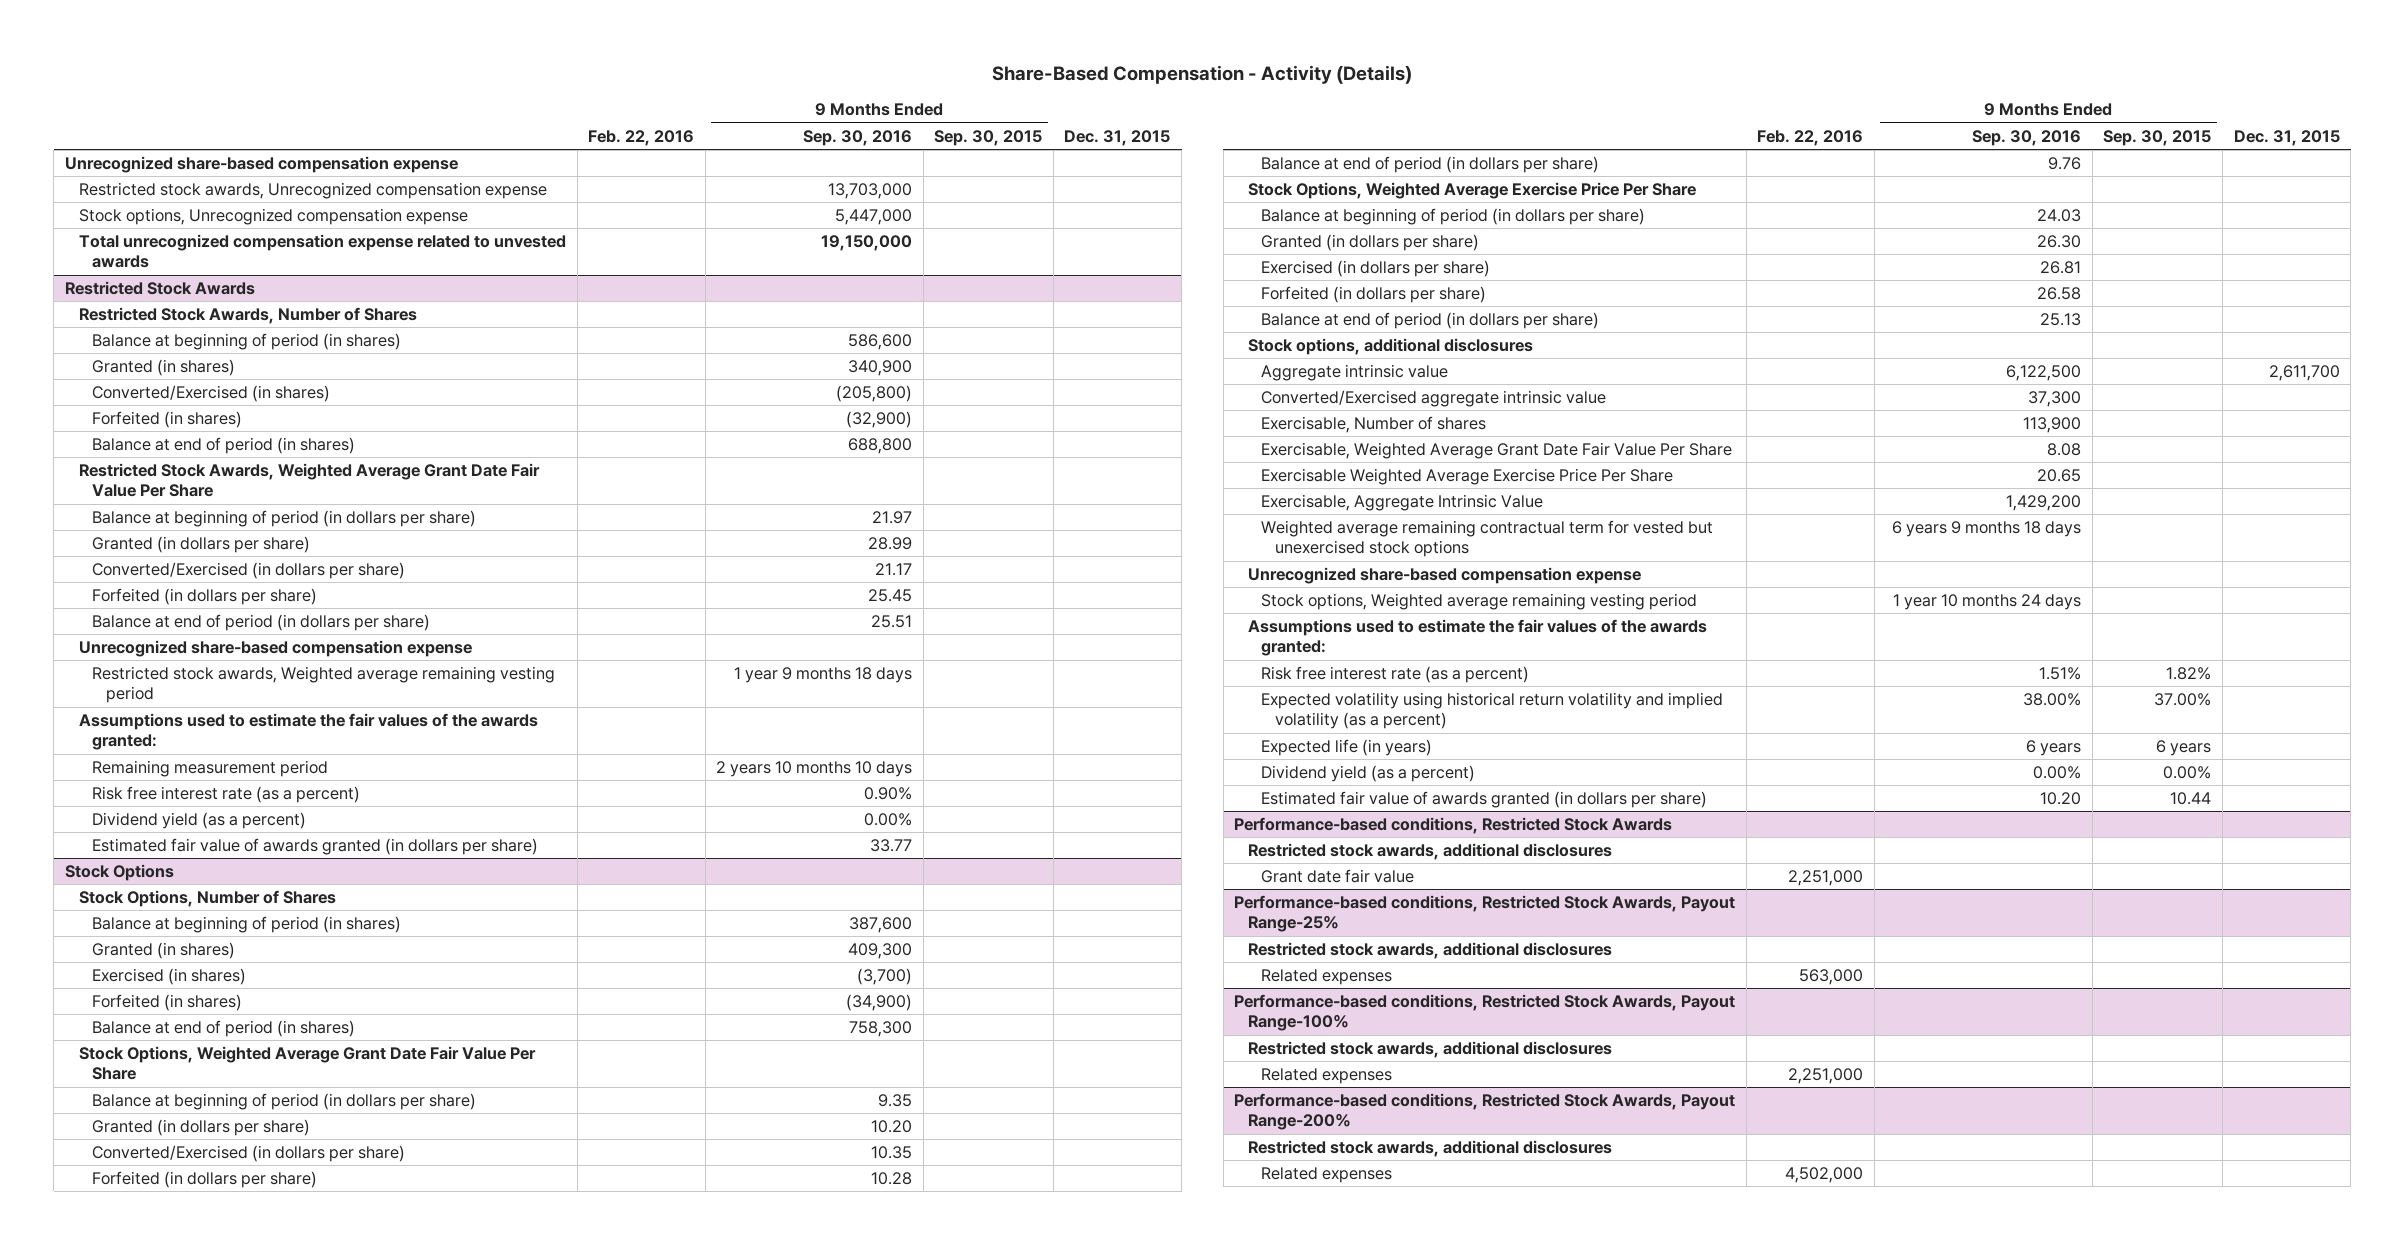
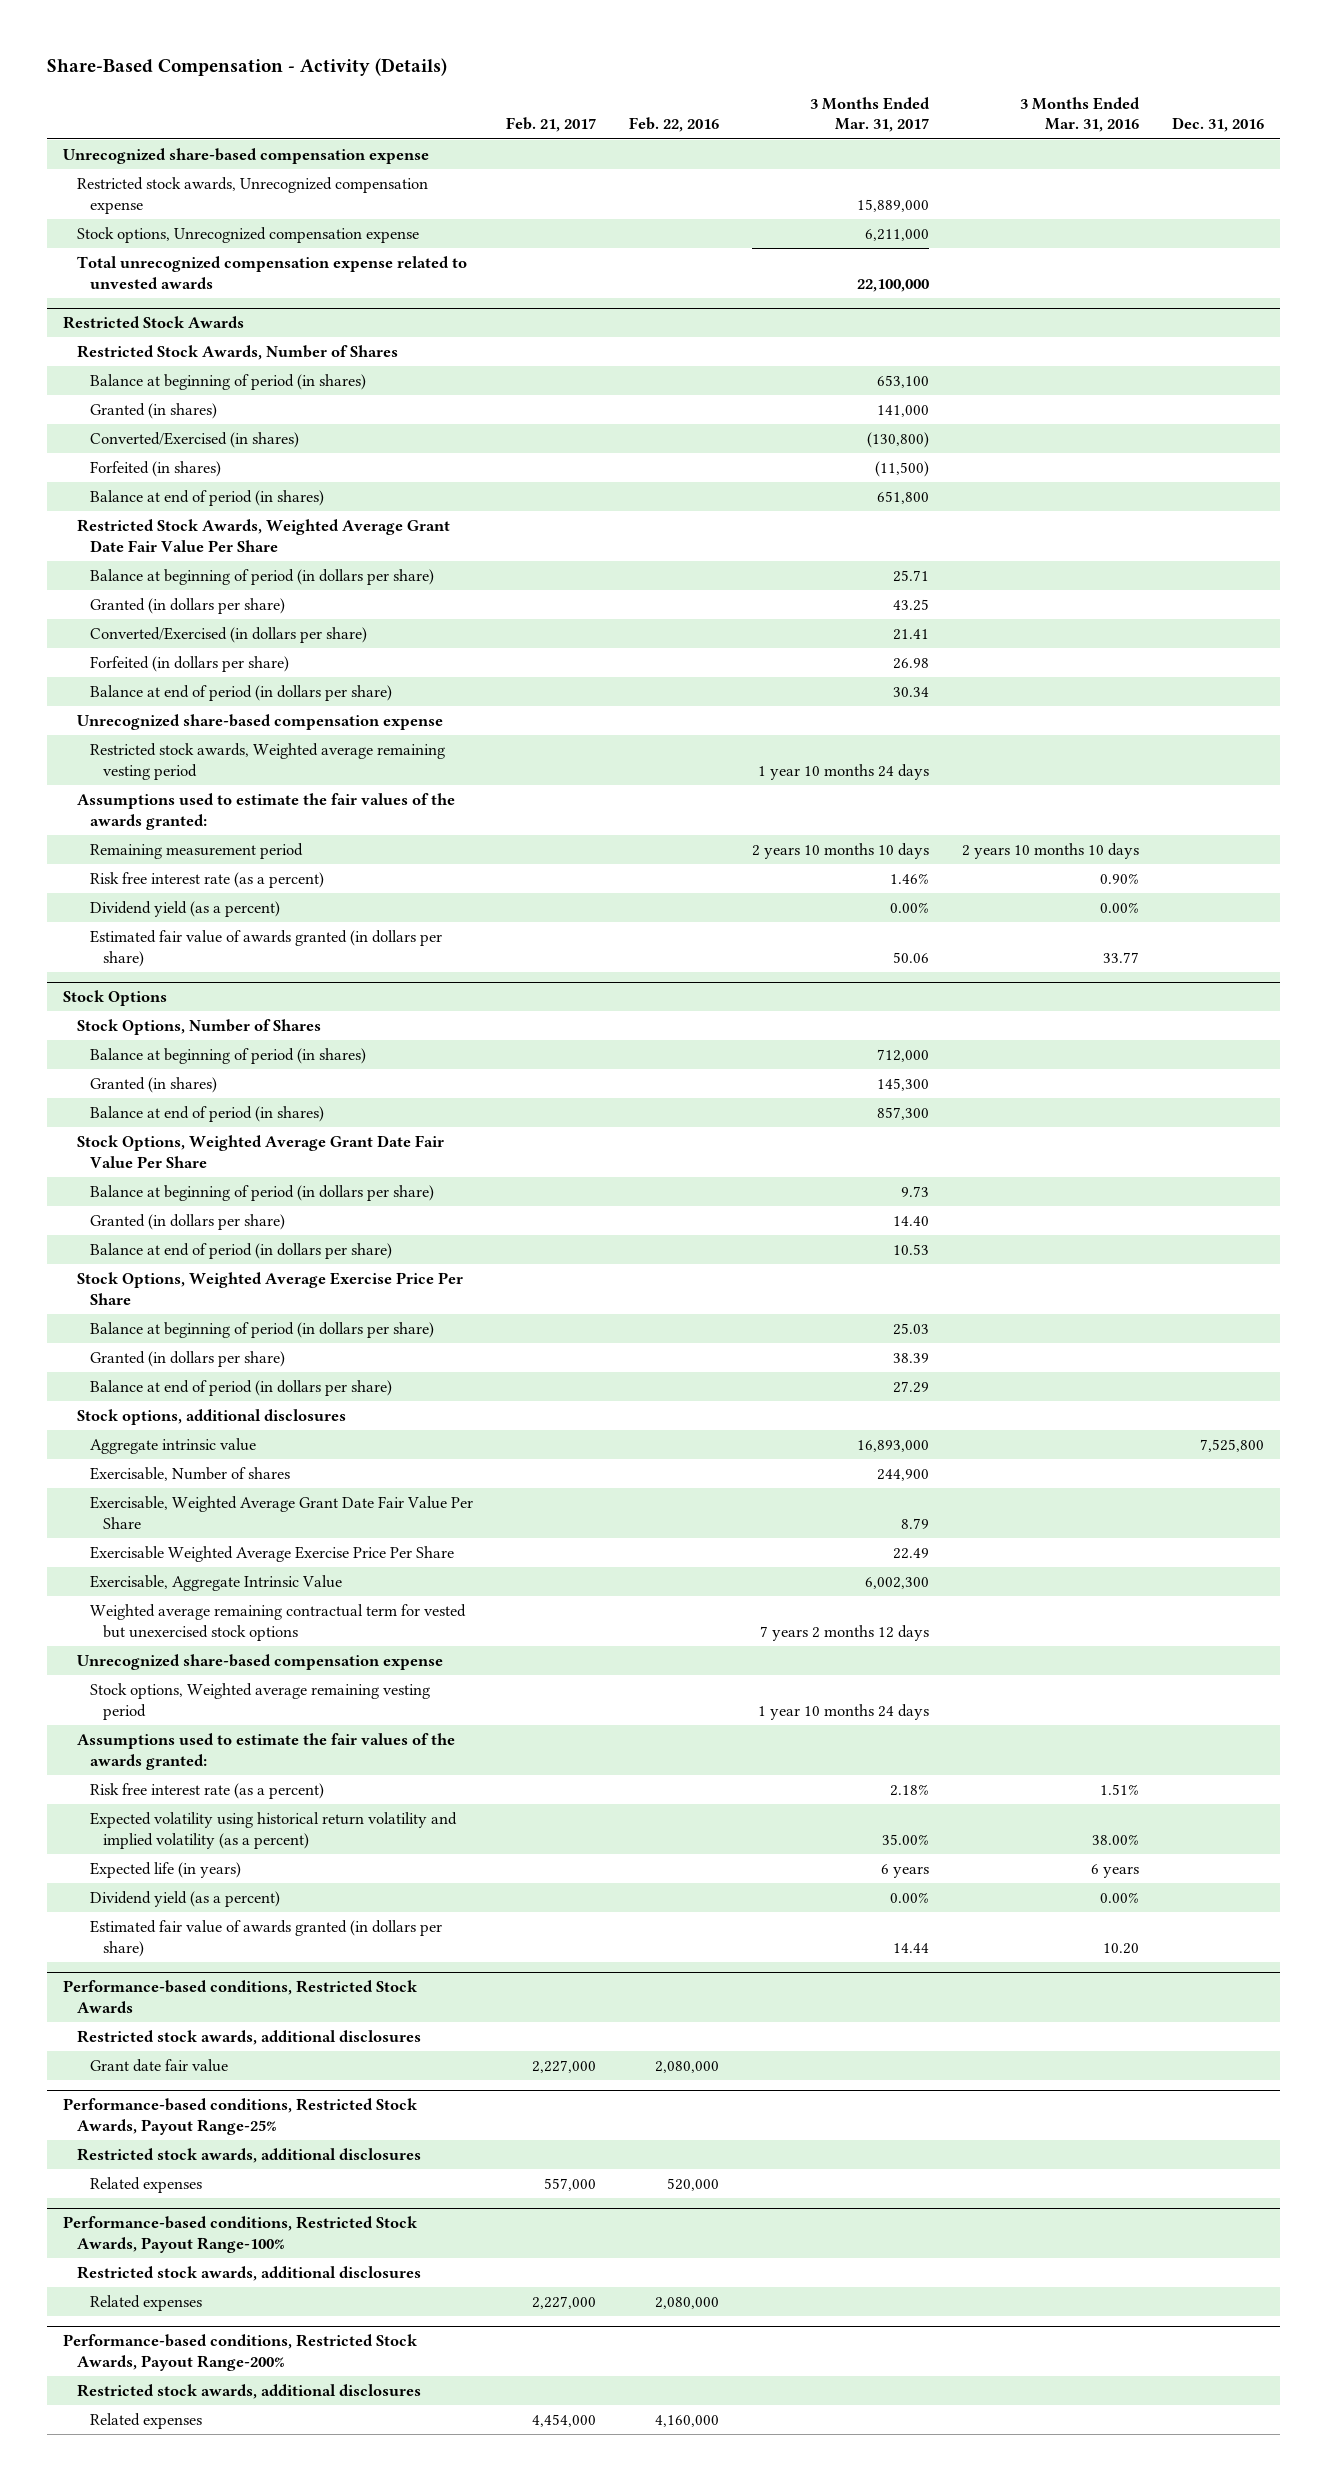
- | Feb. 22, 2016 | 9 Months Ended Sep. 30, 2016 | 9 Months Ended Sep. 30, 2015 | Dec. 31, 2015
+ | Feb. 21, 2017 | Feb. 22, 2016 | 3 Months Ended Mar. 31, 2017 | 3 Months Ended Mar. 31, 2016 | Dec. 31, 2016
@ Stock Options
- Exercised (in shares) | | (3,700) | |
- Forfeited (in shares) | | (34,900) | |
- Converted/Exercised (in dollars per share) | | 10.35 | |
- Forfeited (in dollars per share) | | 10.28 | |
- Exercised (in dollars per share) | | 26.81 | |
- Forfeited (in dollars per share) | | 26.58 | |
- Converted/Exercised aggregate intrinsic value | | 37,300 | |
@ Performance-based conditions, Restricted Stock Awards
- Grant date fair value | 2,251,000 | | |
+ Grant date fair value | 2,227,000 | 2,080,000 | | |
@ Performance-based conditions, Restricted Stock Awards, Payout Range-25%
- Related expenses | 563,000 | | |
+ Related expenses | 557,000 | 520,000 | | |
@ Performance-based conditions, Restricted Stock Awards, Payout Range-100%
- Related expenses | 2,251,000 | | |
+ Related expenses | 2,227,000 | 2,080,000 | | |
@ Performance-based conditions, Restricted Stock Awards, Payout Range-200%
- Related expenses | 4,502,000 | | |
+ Related expenses | 4,454,000 | 4,160,000 | | |

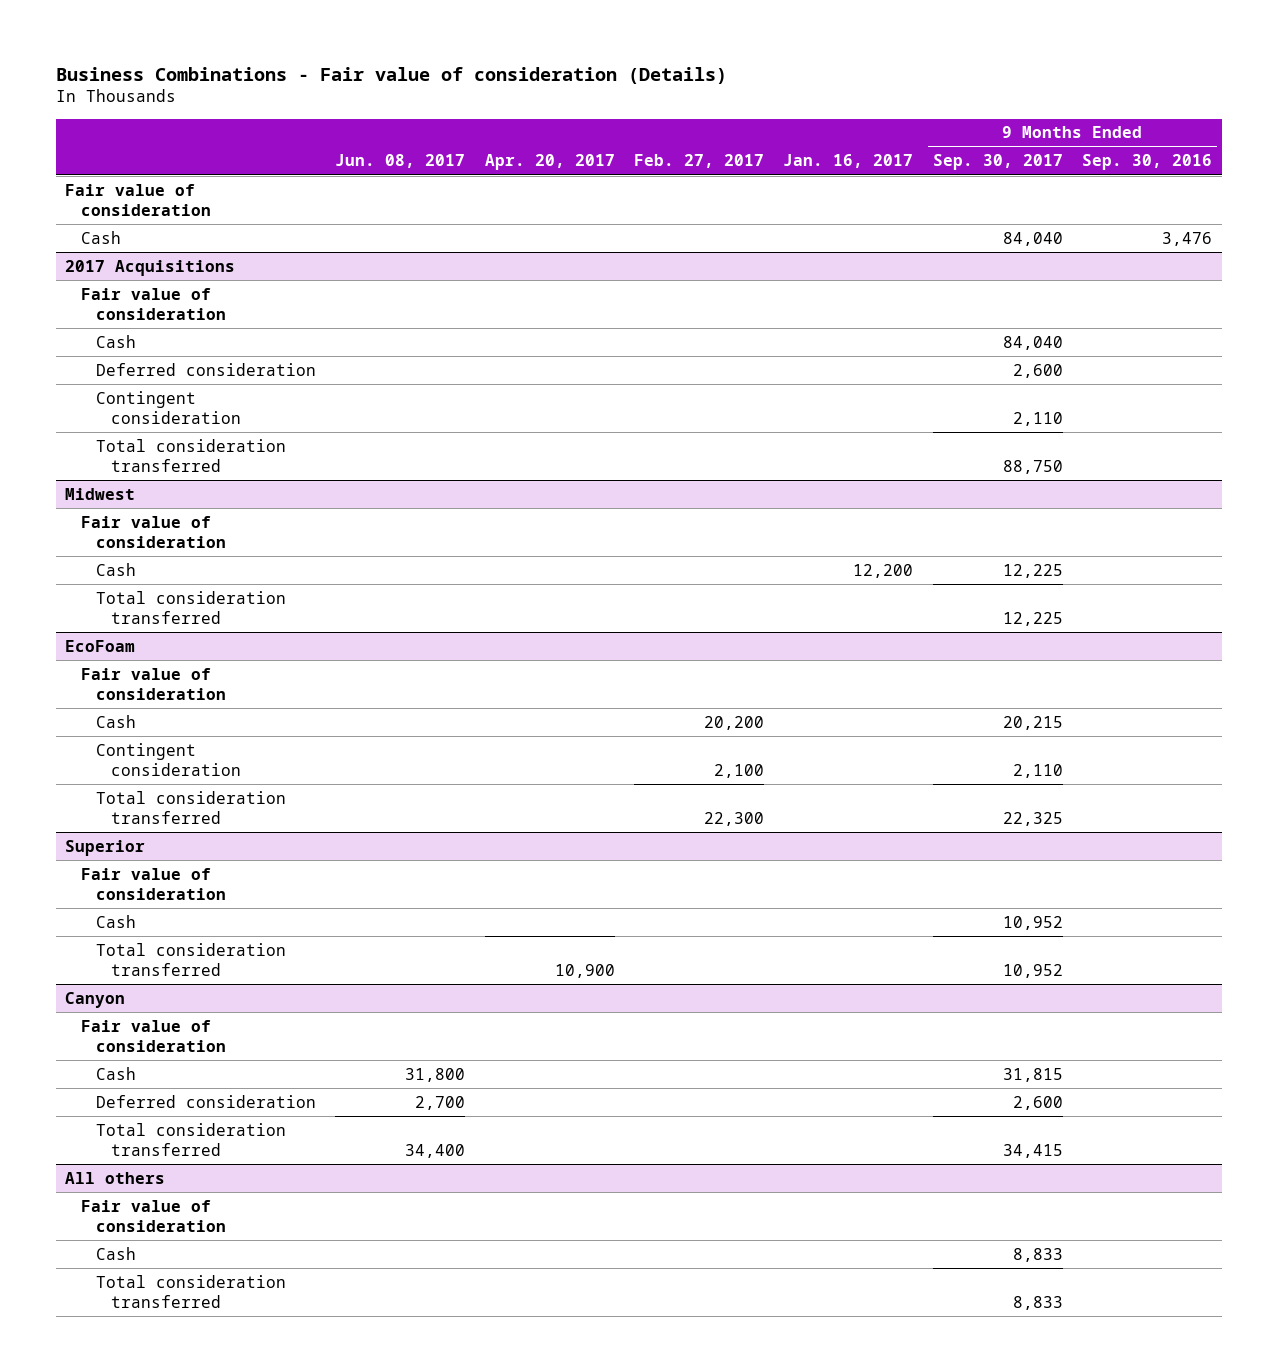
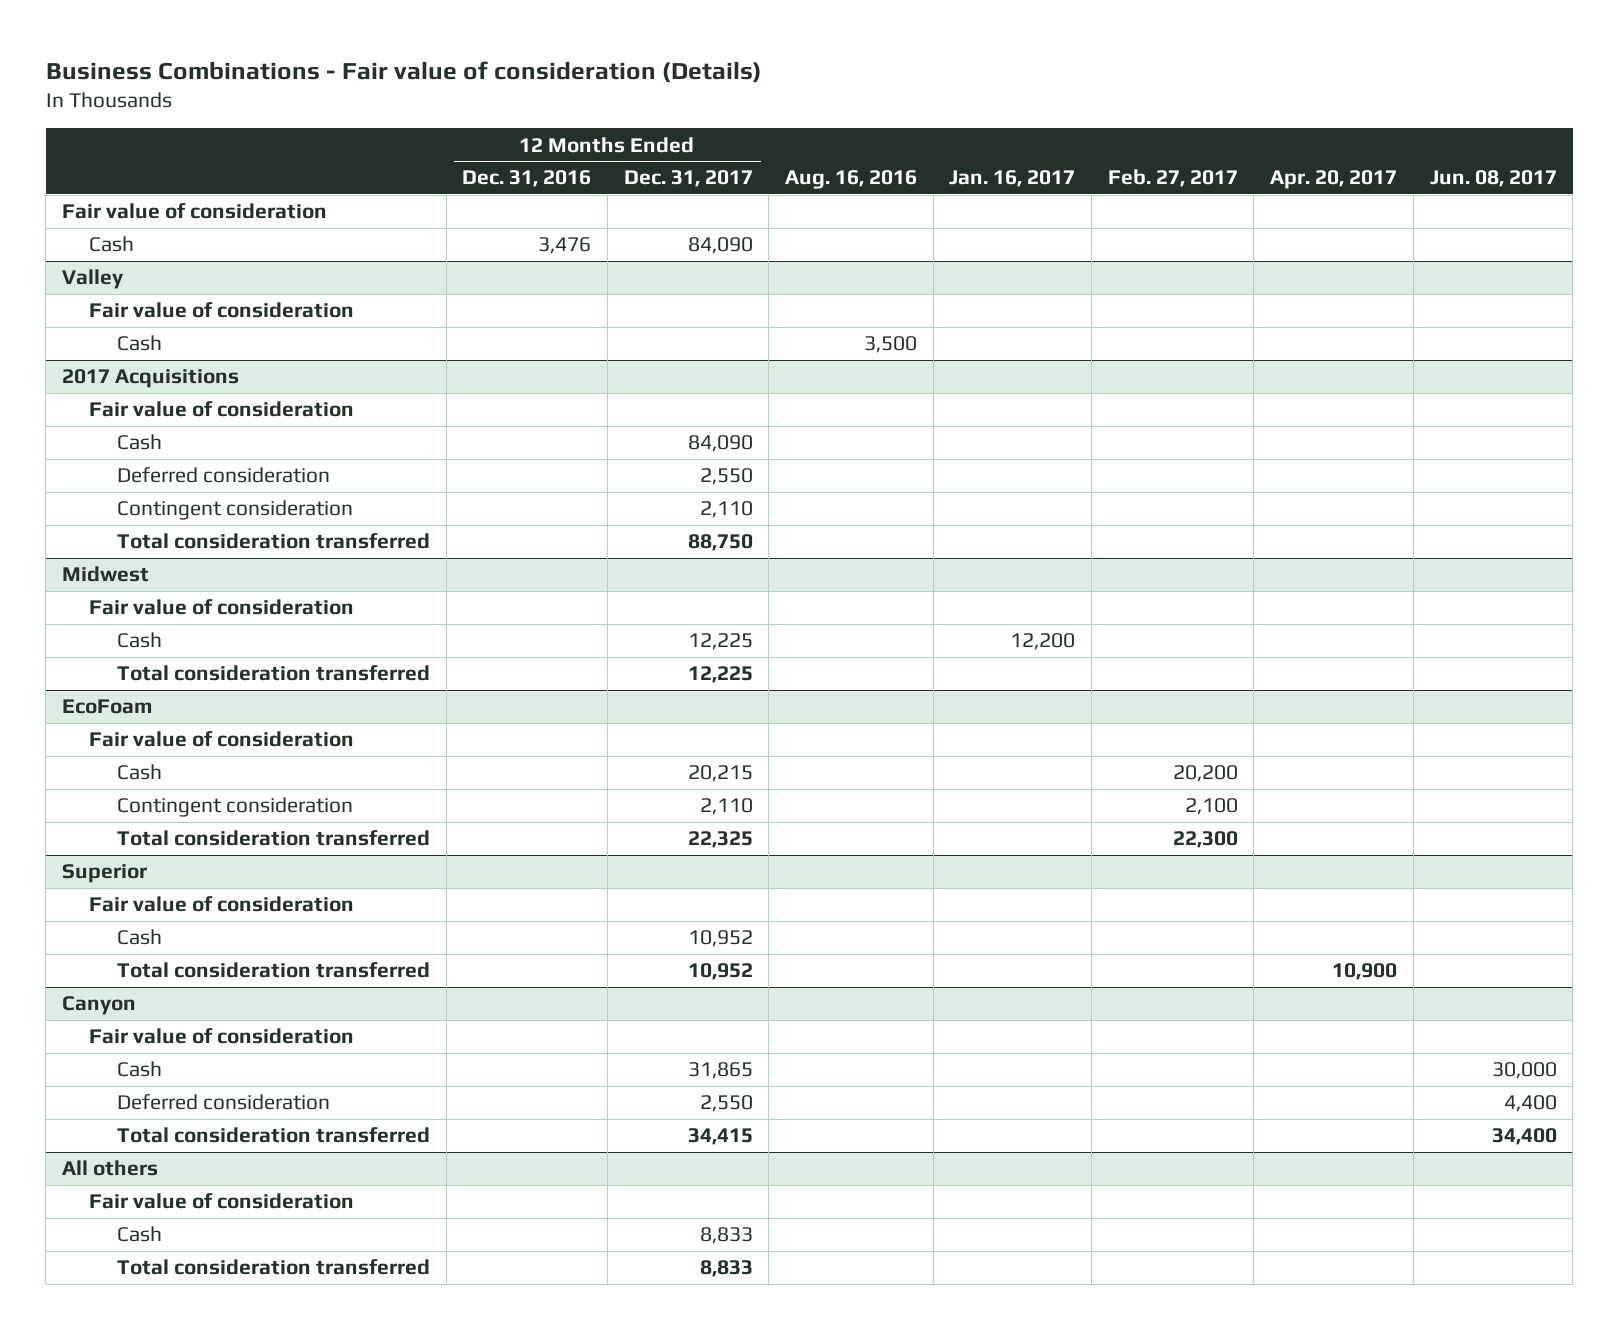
- | Jun. 08, 2017 | Apr. 20, 2017 | Feb. 27, 2017 | Jan. 16, 2017 | 9 Months Ended Sep. 30, 2017 | 9 Months Ended Sep. 30, 2016
+ | 12 Months Ended Dec. 31, 2016 | 12 Months Ended Dec. 31, 2017 | Aug. 16, 2016 | Jan. 16, 2017 | Feb. 27, 2017 | Apr. 20, 2017 | Jun. 08, 2017
+ Valley
+ Fair value of consideration
+ Cash | | | 3,500 | | | |
@ Canyon
- Cash | 31,800 | | | | 31,815 |
- Deferred consideration | 2,700 | | | | 2,600 |
+ Cash | | 31,865 | | | | | 30,000
+ Deferred consideration | | 2,550 | | | | | 4,400

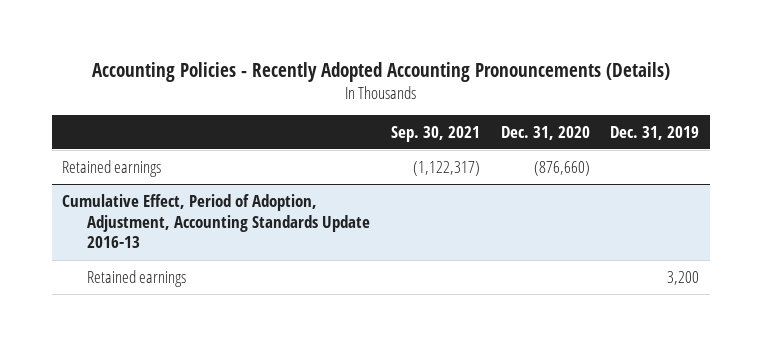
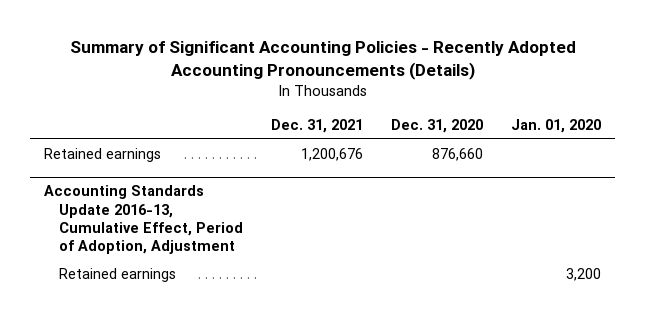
- Accounting Policies - Recently Adopted Accounting Pronouncements (Details)
+ Summary of Significant Accounting Policies - Recently Adopted Accounting Pronouncements (Details)
- | Sep. 30, 2021 | Dec. 31, 2020 | Dec. 31, 2019
+ | Dec. 31, 2021 | Dec. 31, 2020 | Jan. 01, 2020
- Retained earnings | (1,122,317) | (876,660) |
- Cumulative Effect, Period of Adoption, Adjustment, Accounting Standards Update 2016-13
+ Retained earnings | 1,200,676 | 876,660 |
+ Accounting Standards Update 2016-13, Cumulative Effect, Period of Adoption, Adjustment

